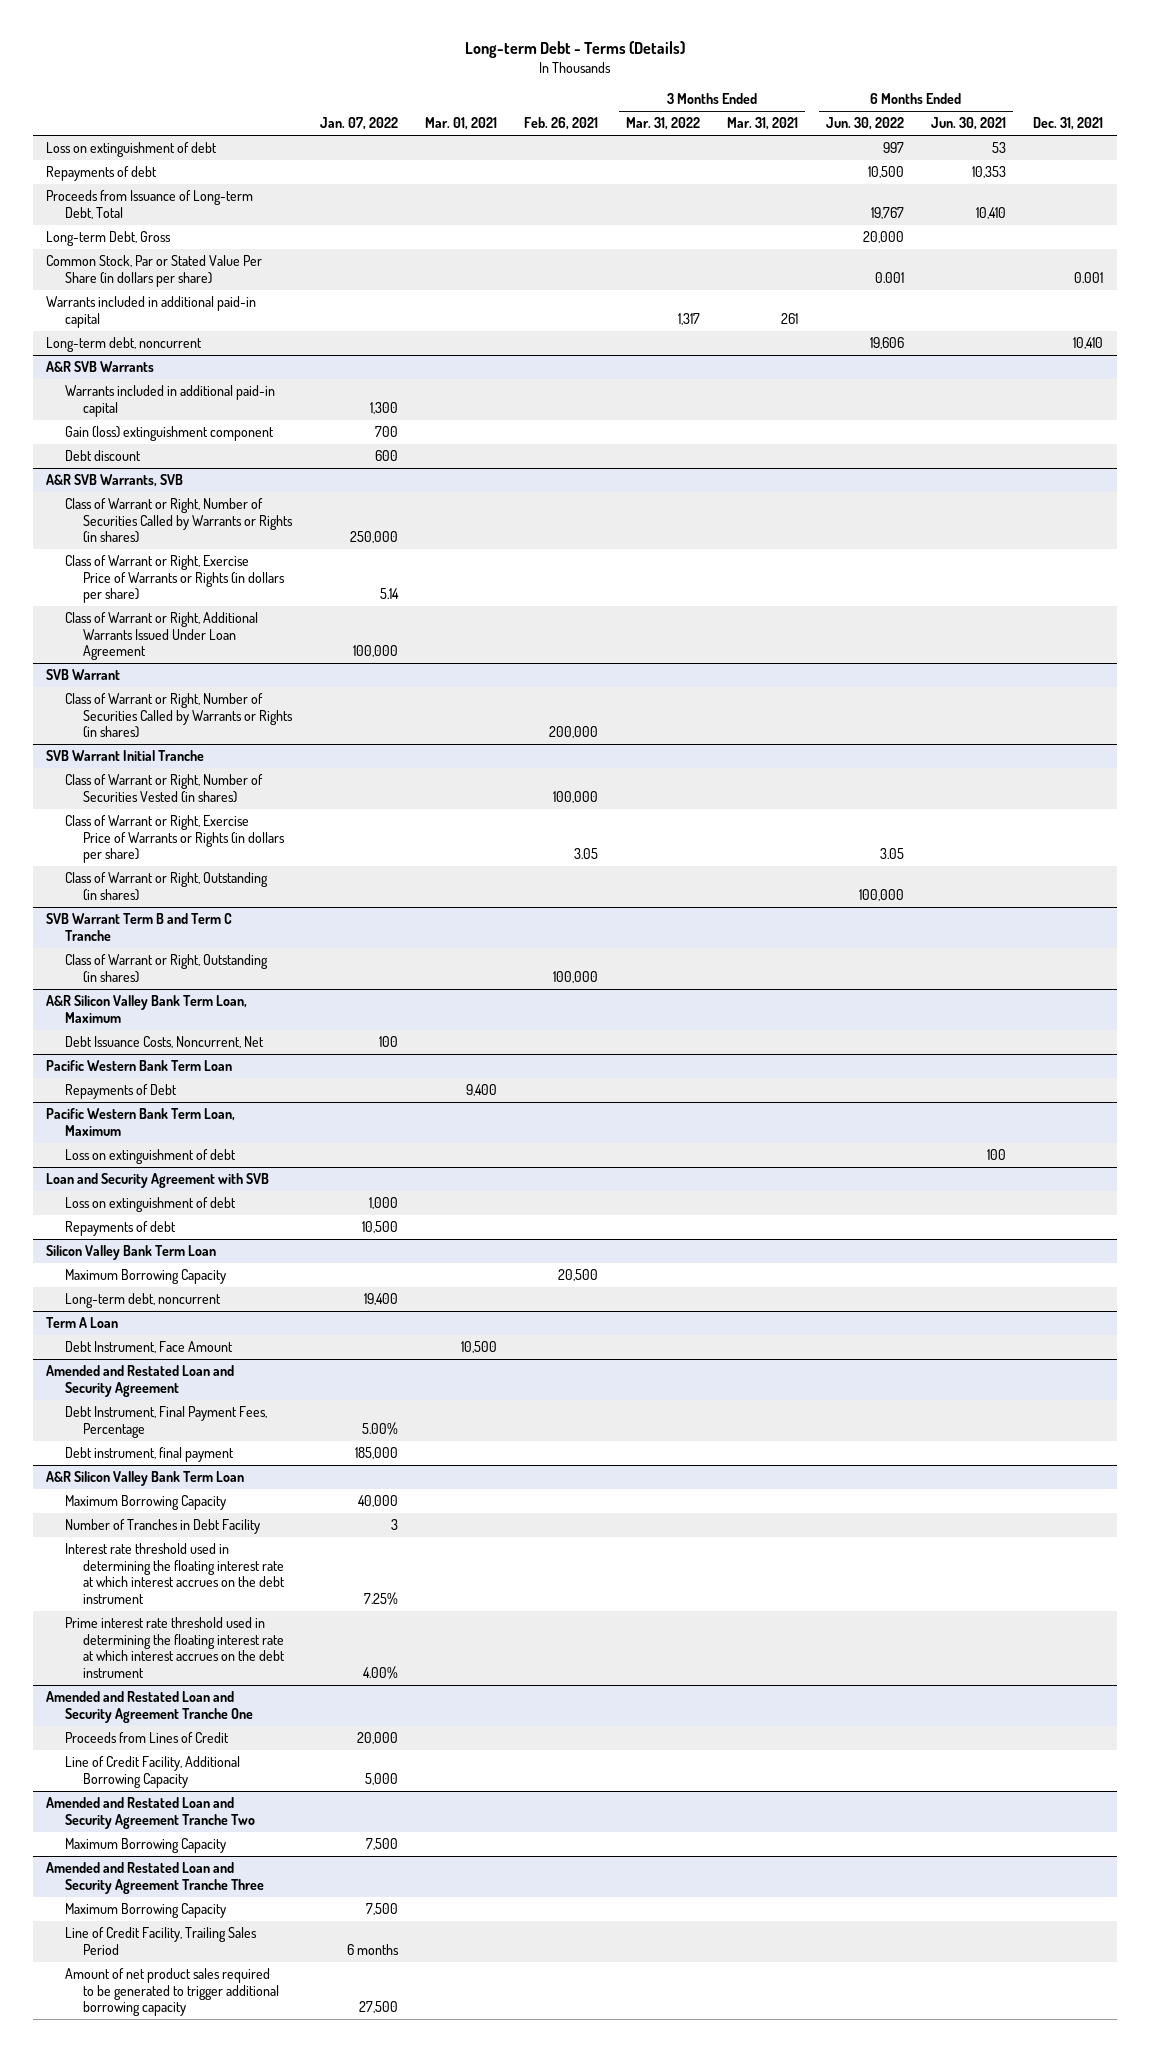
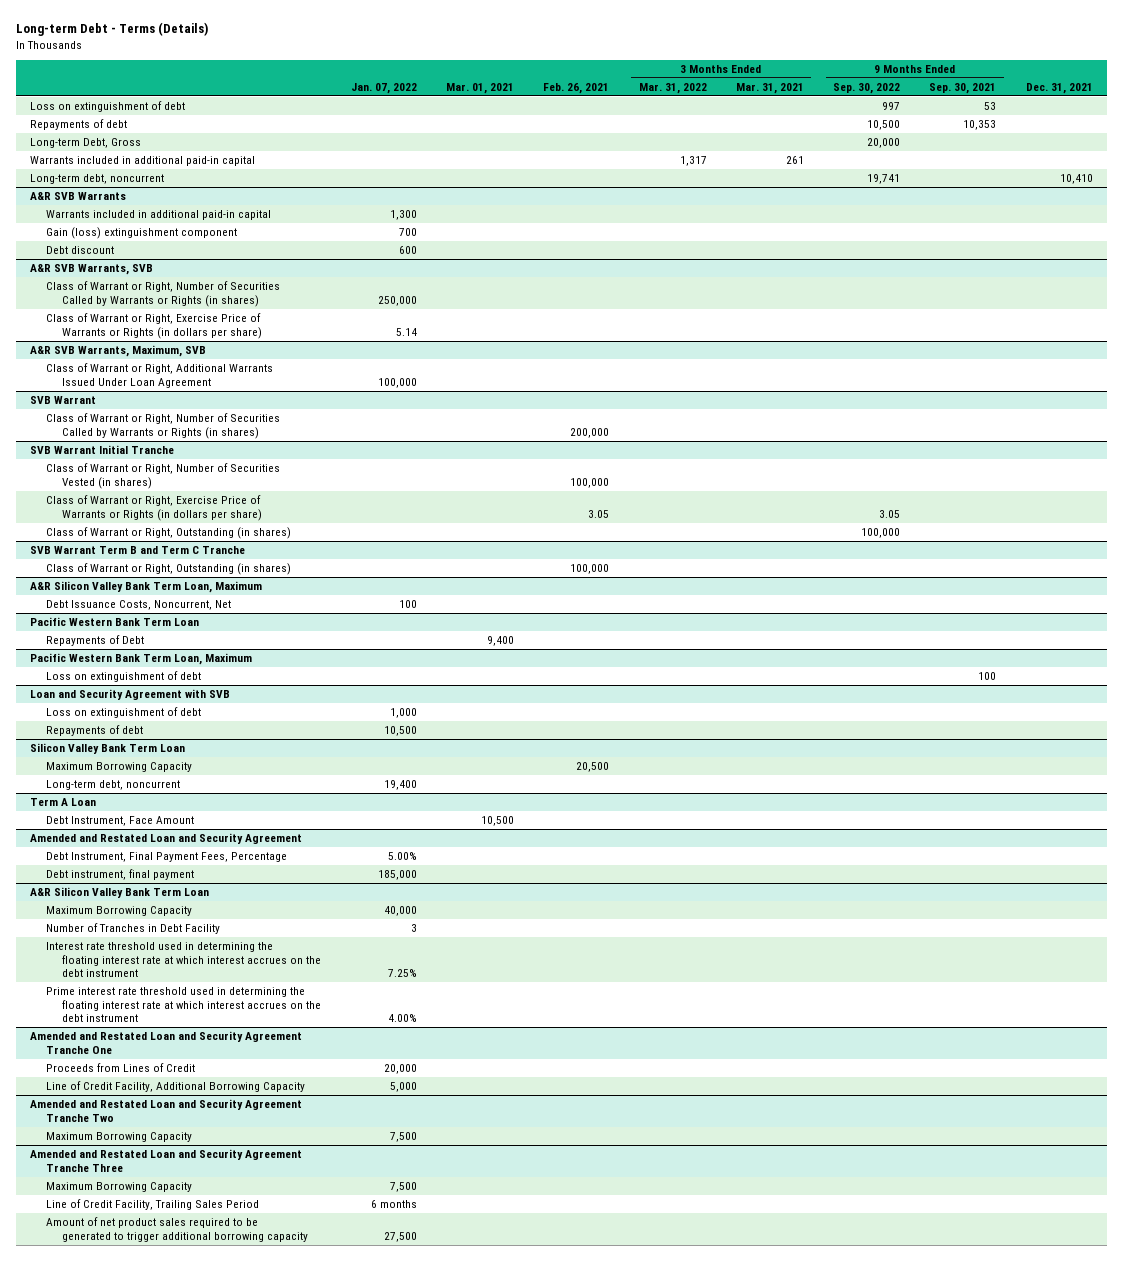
- | Jan. 07, 2022 | Mar. 01, 2021 | Feb. 26, 2021 | 3 Months Ended Mar. 31, 2022 | 3 Months Ended Mar. 31, 2021 | 6 Months Ended Jun. 30, 2022 | 6 Months Ended Jun. 30, 2021 | Dec. 31, 2021
+ | Jan. 07, 2022 | Mar. 01, 2021 | Feb. 26, 2021 | 3 Months Ended Mar. 31, 2022 | 3 Months Ended Mar. 31, 2021 | 9 Months Ended Sep. 30, 2022 | 9 Months Ended Sep. 30, 2021 | Dec. 31, 2021
- Proceeds from Issuance of Long-term Debt, Total | | | | | | 19,767 | 10,410 |
- Common Stock, Par or Stated Value Per Share (in dollars per share) | | | | | | 0.001 | | 0.001
@ A&R SVB Warrants, SVB
- Class of Warrant or Right, Additional Warrants Issued Under Loan Agreement | 100,000 | | | | | | |
+ A&R SVB Warrants, Maximum, SVB
+ Class of Warrant or Right, Additional Warrants Issued Under Loan Agreement | 100,000 | | | | | | |

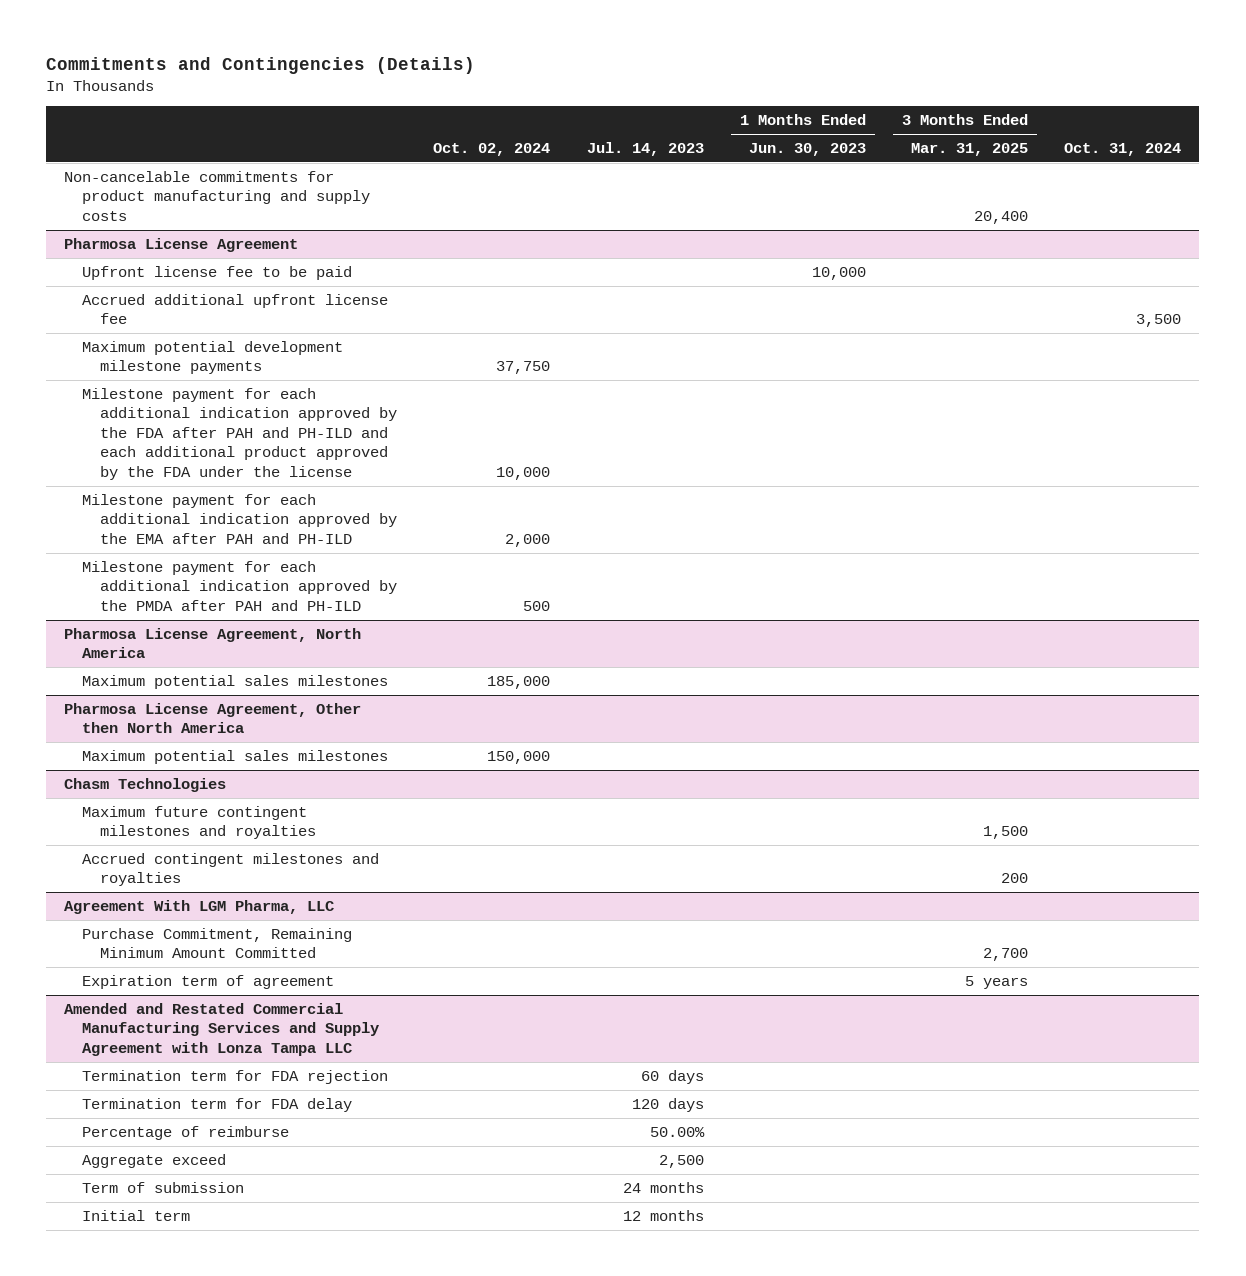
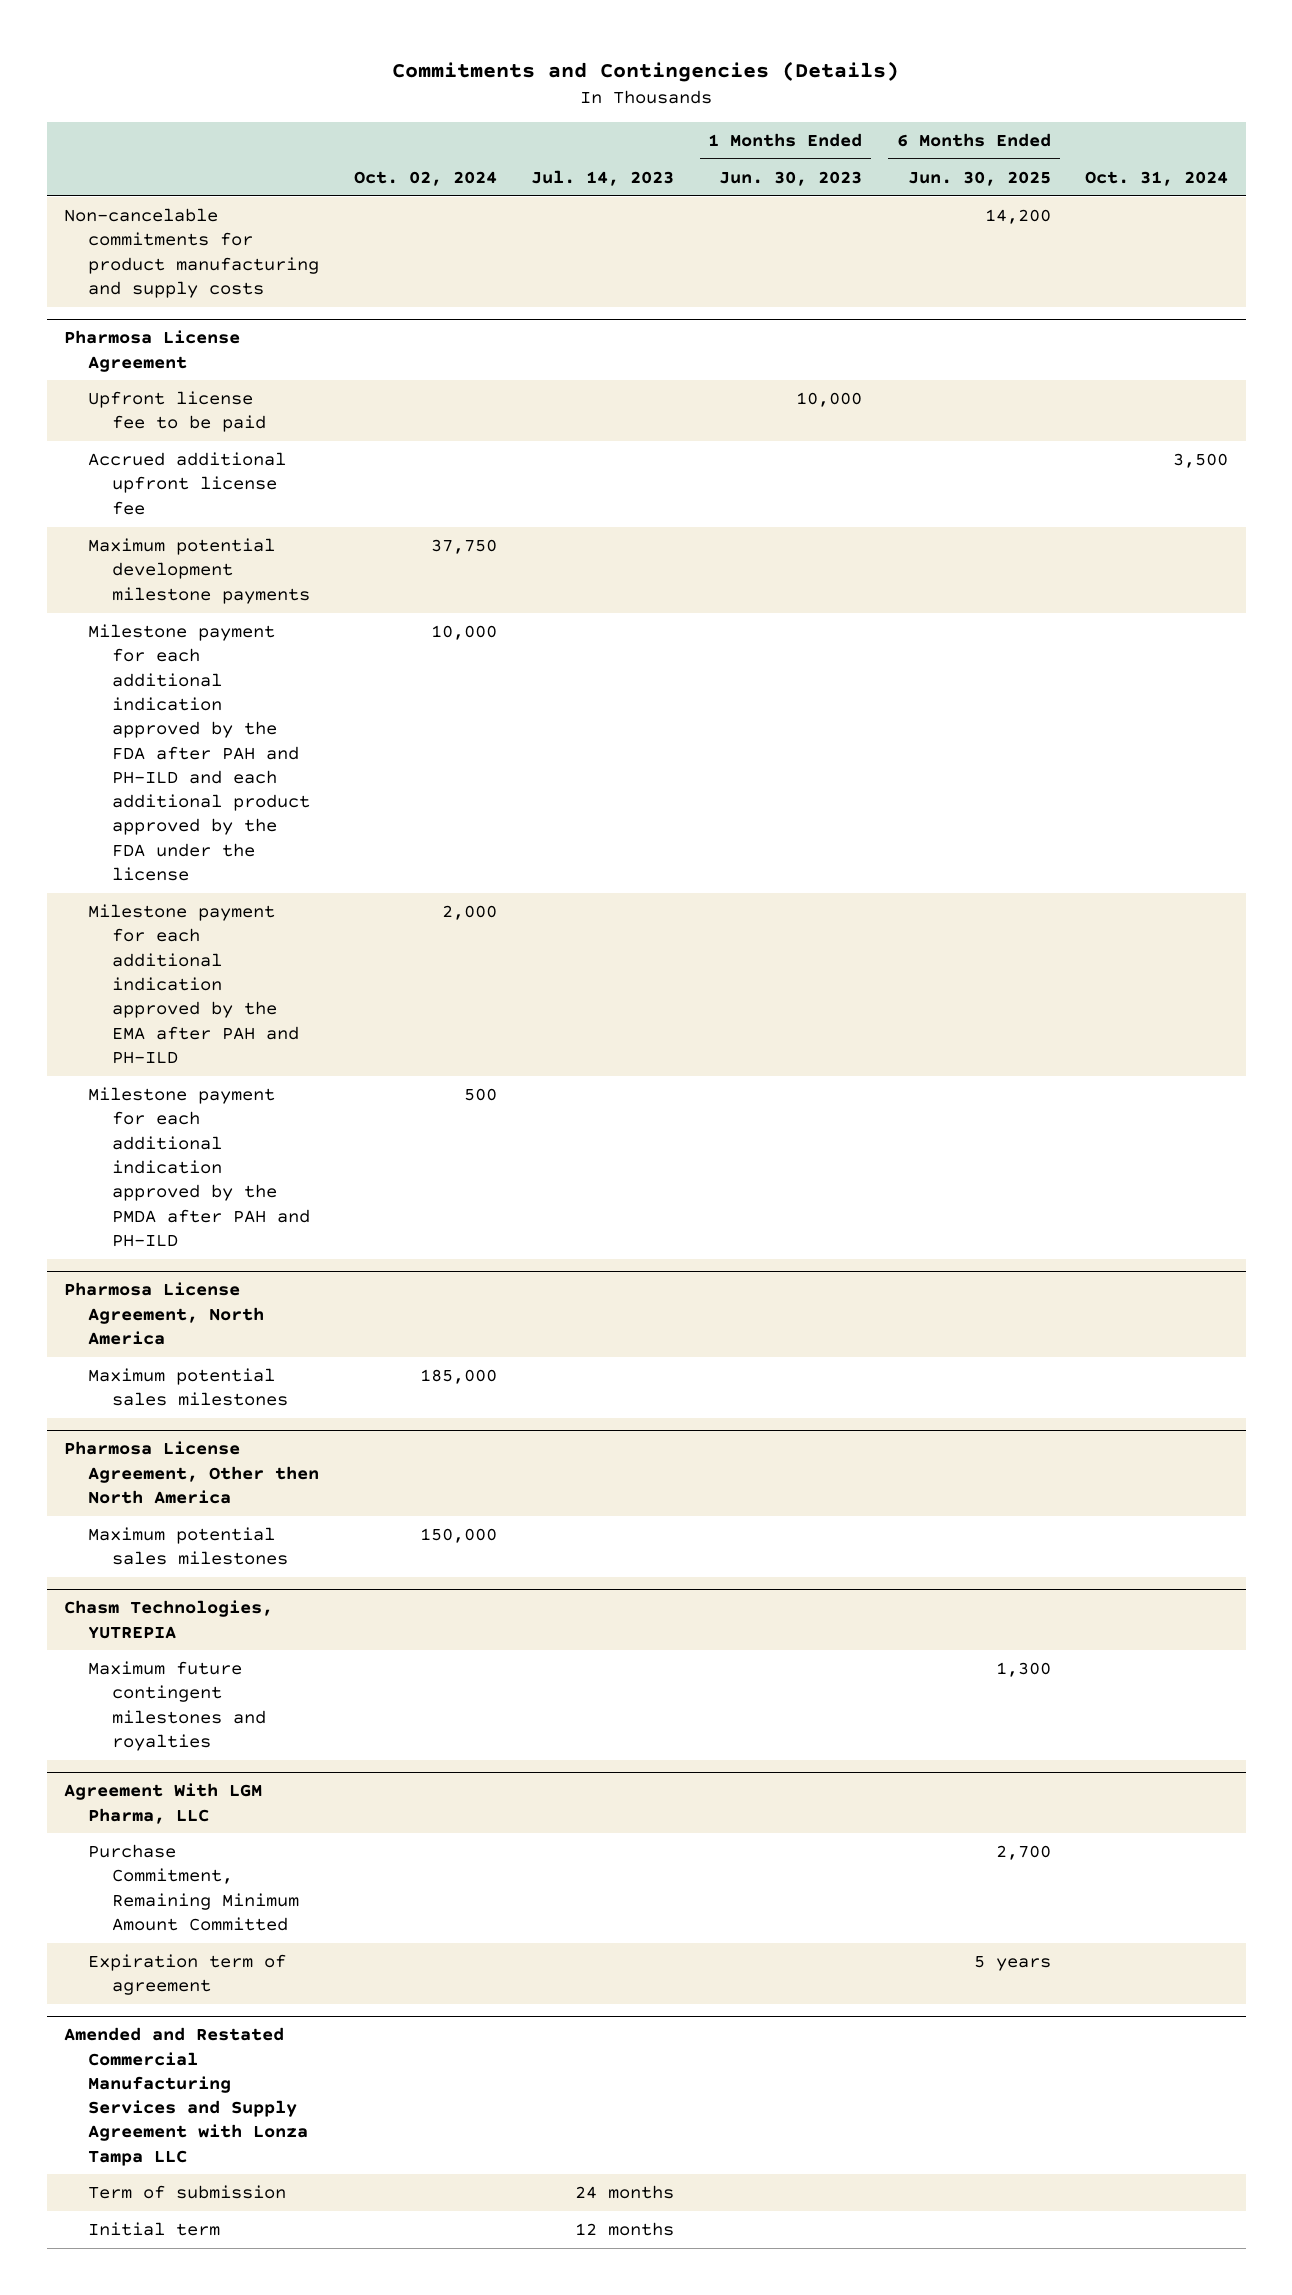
- | Oct. 02, 2024 | Jul. 14, 2023 | 1 Months Ended Jun. 30, 2023 | 3 Months Ended Mar. 31, 2025 | Oct. 31, 2024
+ | Oct. 02, 2024 | Jul. 14, 2023 | 1 Months Ended Jun. 30, 2023 | 6 Months Ended Jun. 30, 2025 | Oct. 31, 2024
- Chasm Technologies
+ Chasm Technologies, YUTREPIA
- Accrued contingent milestones and royalties | | | | 200 |
@ Amended and Restated Commercial Manufacturing Services and Supply Agreement with Lonza Tampa LLC
- Termination term for FDA rejection | | 60 days | | |
- Termination term for FDA delay | | 120 days | | |
- Percentage of reimburse | | 50.00% | | |
- Aggregate exceed | | 2,500 | | |

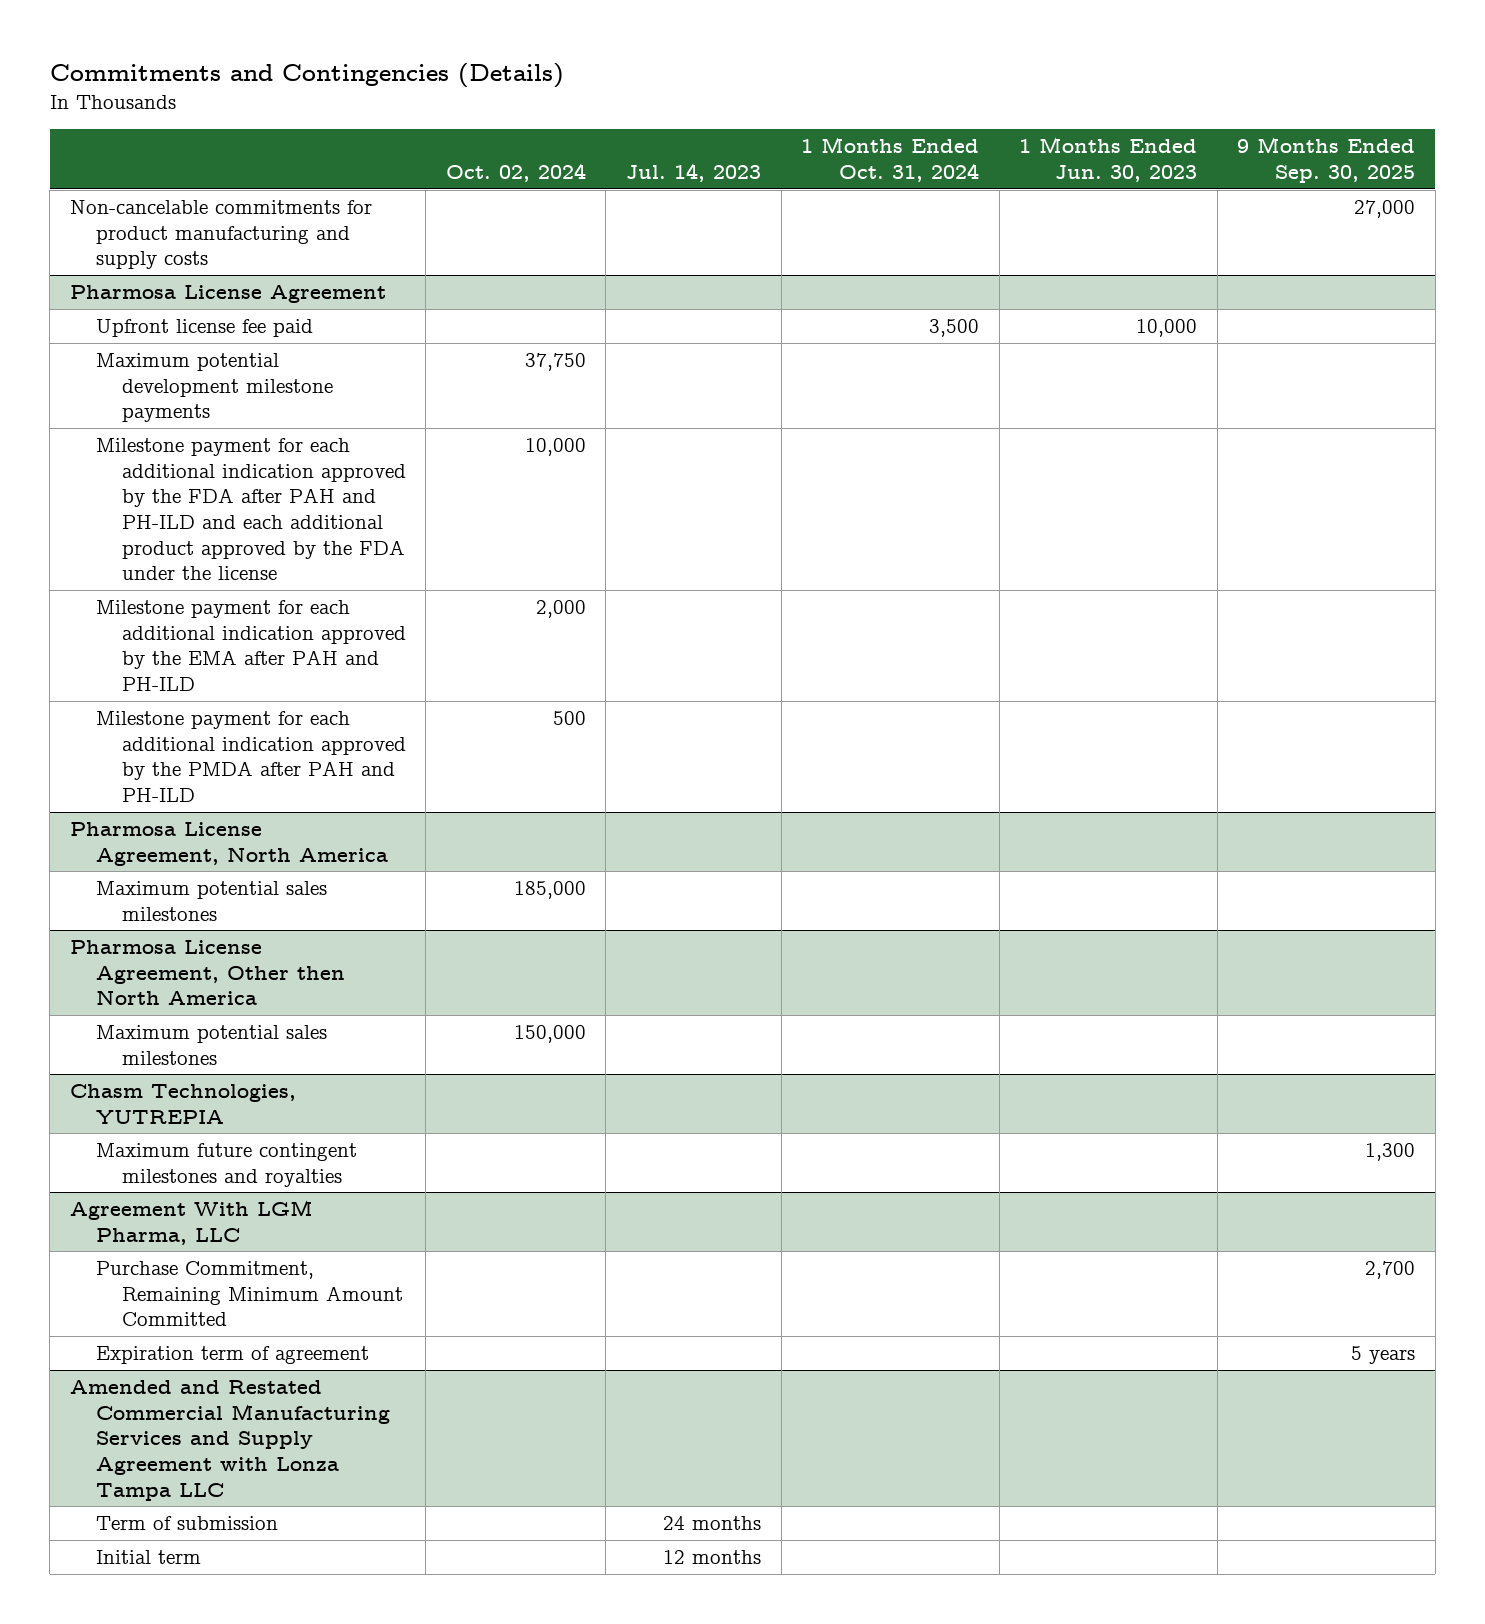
- | Oct. 02, 2024 | Jul. 14, 2023 | 1 Months Ended Jun. 30, 2023 | 6 Months Ended Jun. 30, 2025 | Oct. 31, 2024
+ | Oct. 02, 2024 | Jul. 14, 2023 | 1 Months Ended Oct. 31, 2024 | 1 Months Ended Jun. 30, 2023 | 9 Months Ended Sep. 30, 2025
@ Pharmosa License Agreement
- Upfront license fee to be paid | | | 10,000 | |
- Accrued additional upfront license fee | | | | | 3,500
+ Upfront license fee paid | | | 3,500 | 10,000 |

